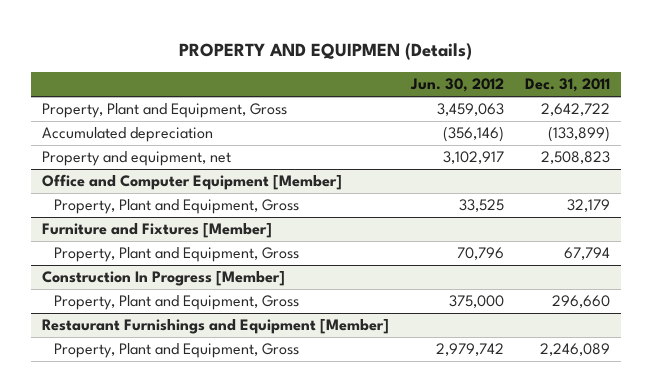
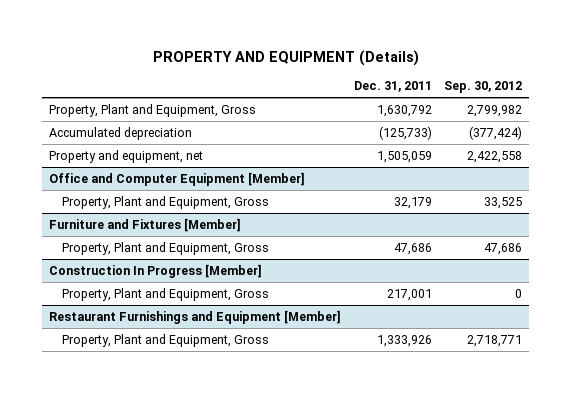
- PROPERTY AND EQUIPMEN (Details)
+ PROPERTY AND EQUIPMENT (Details)
- | Jun. 30, 2012 | Dec. 31, 2011
+ | Dec. 31, 2011 | Sep. 30, 2012
- Property, Plant and Equipment, Gross | 3,459,063 | 2,642,722
- Accumulated depreciation | (356,146) | (133,899)
- Property and equipment, net | 3,102,917 | 2,508,823
+ Property, Plant and Equipment, Gross | 1,630,792 | 2,799,982
+ Accumulated depreciation | (125,733) | (377,424)
+ Property and equipment, net | 1,505,059 | 2,422,558
@ Furniture and Fixtures [Member]
- Property, Plant and Equipment, Gross | 70,796 | 67,794
+ Property, Plant and Equipment, Gross | 47,686 | 47,686
@ Construction In Progress [Member]
- Property, Plant and Equipment, Gross | 375,000 | 296,660
+ Property, Plant and Equipment, Gross | 217,001 | 0
@ Restaurant Furnishings and Equipment [Member]
- Property, Plant and Equipment, Gross | 2,979,742 | 2,246,089
+ Property, Plant and Equipment, Gross | 1,333,926 | 2,718,771

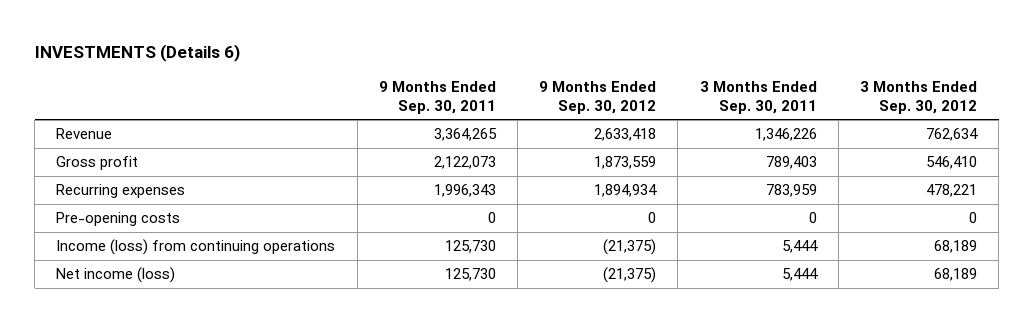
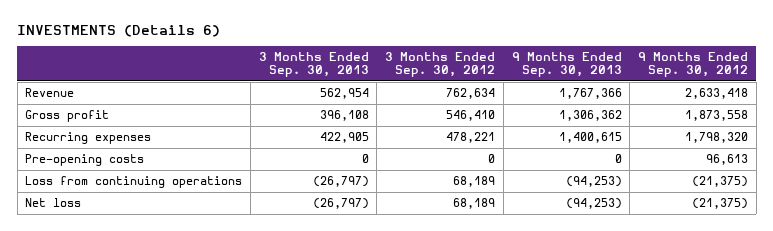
- | 9 Months Ended Sep. 30, 2011 | 9 Months Ended Sep. 30, 2012 | 3 Months Ended Sep. 30, 2011 | 3 Months Ended Sep. 30, 2012
+ | 3 Months Ended Sep. 30, 2013 | 3 Months Ended Sep. 30, 2012 | 9 Months Ended Sep. 30, 2013 | 9 Months Ended Sep. 30, 2012
- Gross profit | 2,122,073 | 1,873,559 | 789,403 | 546,410
- Recurring expenses | 1,996,343 | 1,894,934 | 783,959 | 478,221
- Pre-opening costs | 0 | 0 | 0 | 0
- Income (loss) from continuing operations | 125,730 | (21,375) | 5,444 | 68,189
- Net income (loss) | 125,730 | (21,375) | 5,444 | 68,189
+ Gross profit | 396,108 | 546,410 | 1,306,362 | 1,873,558
+ Recurring expenses | 422,905 | 478,221 | 1,400,615 | 1,798,320
+ Pre-opening costs | 0 | 0 | 0 | 96,613
+ Loss from continuing operations | (26,797) | 68,189 | (94,253) | (21,375)
+ Net loss | (26,797) | 68,189 | (94,253) | (21,375)

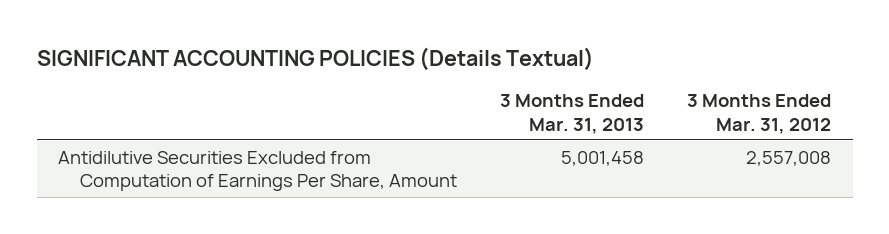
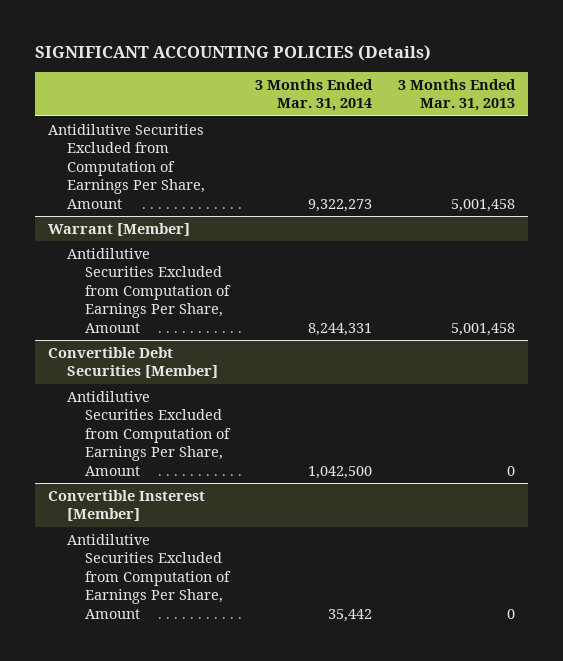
- SIGNIFICANT ACCOUNTING POLICIES (Details Textual)
+ SIGNIFICANT ACCOUNTING POLICIES (Details)
- | 3 Months Ended Mar. 31, 2013 | 3 Months Ended Mar. 31, 2012
+ | 3 Months Ended Mar. 31, 2014 | 3 Months Ended Mar. 31, 2013
+ Warrant [Member]
+ Antidilutive Securities Excluded from Computation of Earnings Per Share, Amount | 8,244,331 | 5,001,458
+ Convertible Debt Securities [Member]
+ Antidilutive Securities Excluded from Computation of Earnings Per Share, Amount | 1,042,500 | 0
+ Convertible Insterest [Member]
+ Antidilutive Securities Excluded from Computation of Earnings Per Share, Amount | 35,442 | 0

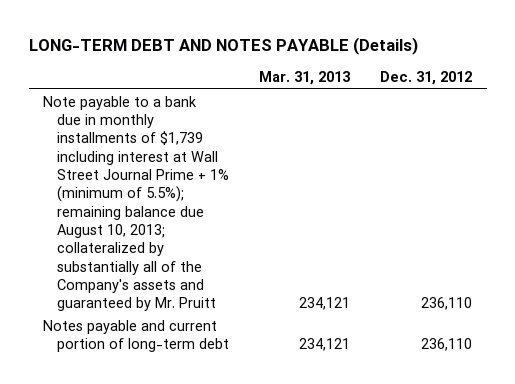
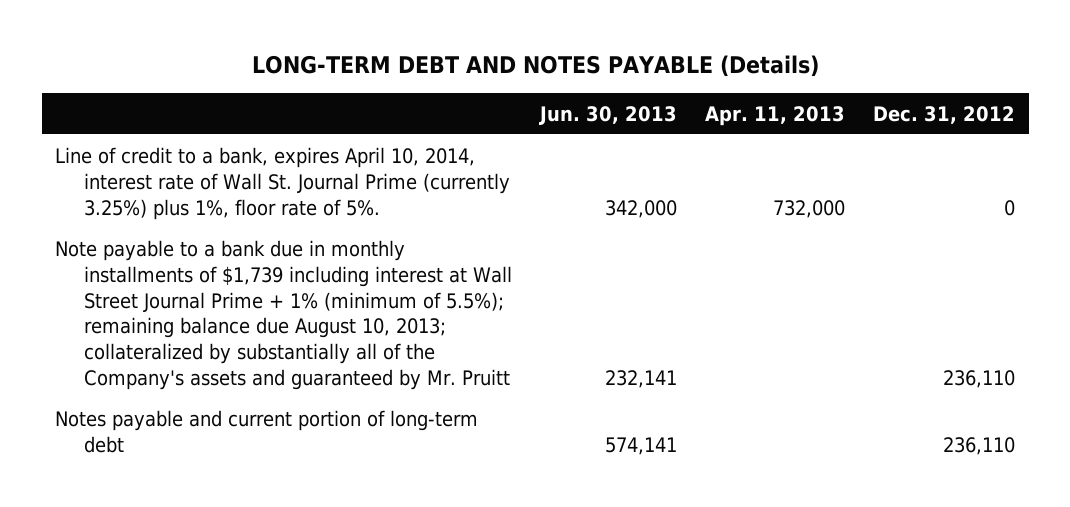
- | Mar. 31, 2013 | Dec. 31, 2012
+ | Jun. 30, 2013 | Apr. 11, 2013 | Dec. 31, 2012
+ Line of credit to a bank, expires April 10, 2014, interest rate of Wall St. Journal Prime (currently 3.25%) plus 1%, floor rate of 5%. | 342,000 | 732,000 | 0

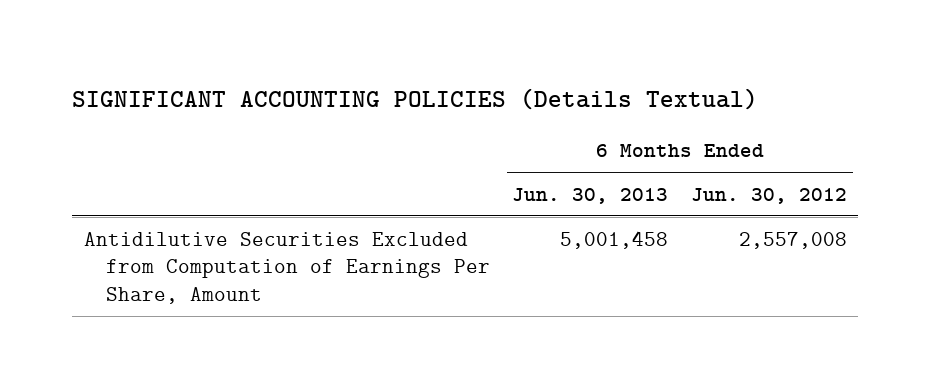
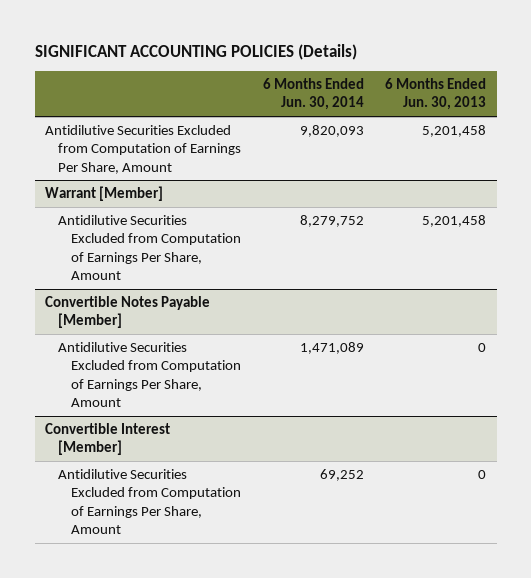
- SIGNIFICANT ACCOUNTING POLICIES (Details Textual)
+ SIGNIFICANT ACCOUNTING POLICIES (Details)
- | 6 Months Ended Jun. 30, 2013 | 6 Months Ended Jun. 30, 2012
+ | 6 Months Ended Jun. 30, 2014 | 6 Months Ended Jun. 30, 2013
- Antidilutive Securities Excluded from Computation of Earnings Per Share, Amount | 5,001,458 | 2,557,008
+ Antidilutive Securities Excluded from Computation of Earnings Per Share, Amount | 9,820,093 | 5,201,458
+ Warrant [Member]
+ Antidilutive Securities Excluded from Computation of Earnings Per Share, Amount | 8,279,752 | 5,201,458
+ Convertible Notes Payable [Member]
+ Antidilutive Securities Excluded from Computation of Earnings Per Share, Amount | 1,471,089 | 0
+ Convertible Interest [Member]
+ Antidilutive Securities Excluded from Computation of Earnings Per Share, Amount | 69,252 | 0

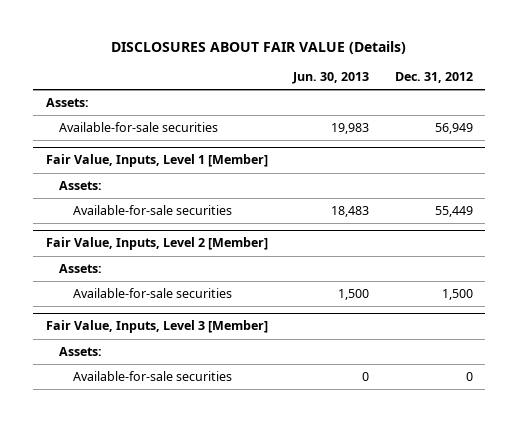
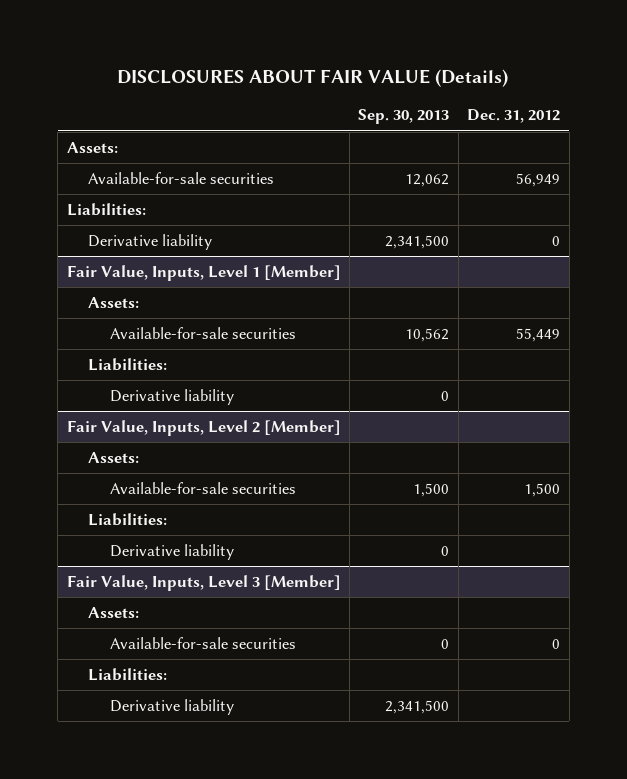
- | Jun. 30, 2013 | Dec. 31, 2012
+ | Sep. 30, 2013 | Dec. 31, 2012
+ Liabilities:
+ Derivative liability | 2,341,500 | 0
@ Fair Value, Inputs, Level 1 [Member]
+ Liabilities:
+ Derivative liability | 0 |
@ Fair Value, Inputs, Level 2 [Member]
+ Liabilities:
+ Derivative liability | 0 |
@ Fair Value, Inputs, Level 3 [Member]
+ Liabilities:
+ Derivative liability | 2,341,500 |

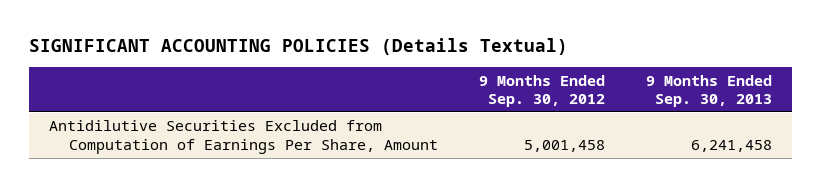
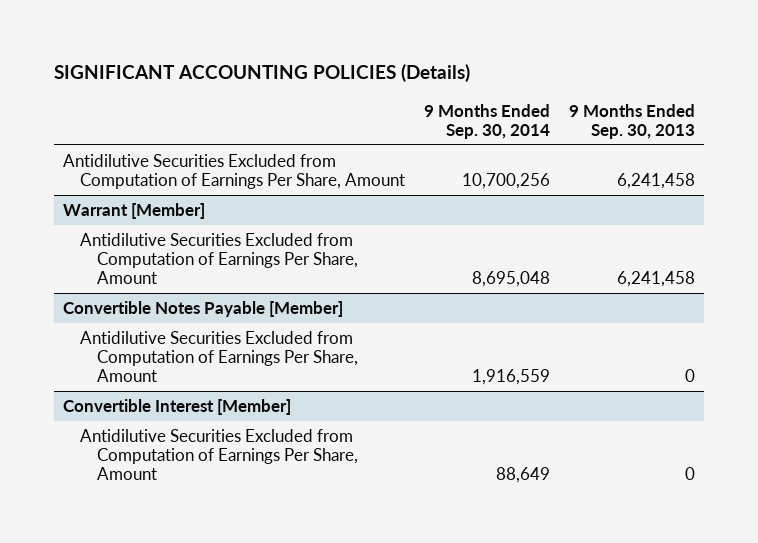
- SIGNIFICANT ACCOUNTING POLICIES (Details Textual)
+ SIGNIFICANT ACCOUNTING POLICIES (Details)
- | 9 Months Ended Sep. 30, 2012 | 9 Months Ended Sep. 30, 2013
+ | 9 Months Ended Sep. 30, 2014 | 9 Months Ended Sep. 30, 2013
+ Warrant [Member]
+ Antidilutive Securities Excluded from Computation of Earnings Per Share, Amount | 8,695,048 | 6,241,458
+ Convertible Notes Payable [Member]
+ Antidilutive Securities Excluded from Computation of Earnings Per Share, Amount | 1,916,559 | 0
+ Convertible Interest [Member]
+ Antidilutive Securities Excluded from Computation of Earnings Per Share, Amount | 88,649 | 0

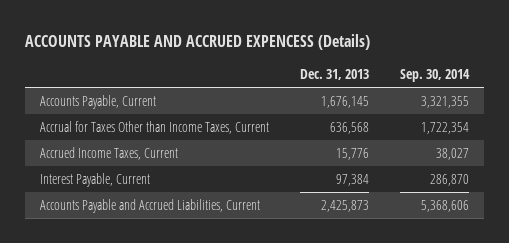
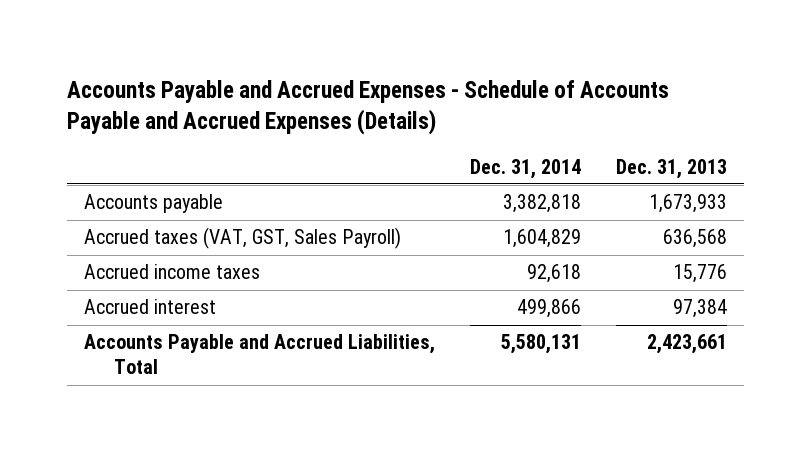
- ACCOUNTS PAYABLE AND ACCRUED EXPENCESS (Details)
+ Accounts Payable and Accrued Expenses - Schedule of Accounts Payable and Accrued Expenses (Details)
- | Dec. 31, 2013 | Sep. 30, 2014
+ | Dec. 31, 2014 | Dec. 31, 2013
- Accounts Payable, Current | 1,676,145 | 3,321,355
- Accrual for Taxes Other than Income Taxes, Current | 636,568 | 1,722,354
- Accrued Income Taxes, Current | 15,776 | 38,027
- Interest Payable, Current | 97,384 | 286,870
- Accounts Payable and Accrued Liabilities, Current | 2,425,873 | 5,368,606
+ Accounts payable | 3,382,818 | 1,673,933
+ Accrued taxes (VAT, GST, Sales Payroll) | 1,604,829 | 636,568
+ Accrued income taxes | 92,618 | 15,776
+ Accrued interest | 499,866 | 97,384
+ Accounts Payable and Accrued Liabilities, Total | 5,580,131 | 2,423,661

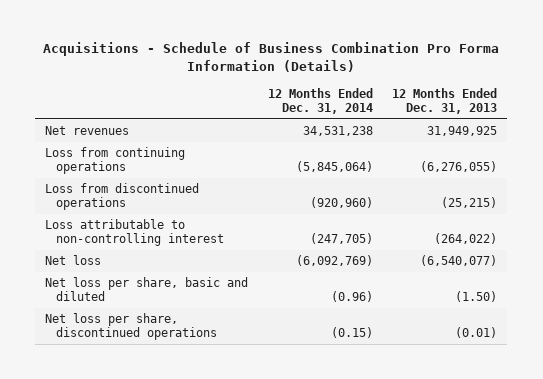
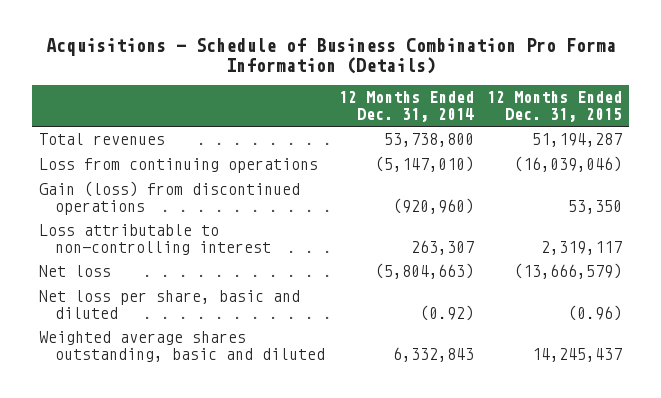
- | 12 Months Ended Dec. 31, 2014 | 12 Months Ended Dec. 31, 2013
+ | 12 Months Ended Dec. 31, 2014 | 12 Months Ended Dec. 31, 2015
- Net revenues | 34,531,238 | 31,949,925
- Loss from continuing operations | (5,845,064) | (6,276,055)
- Loss from discontinued operations | (920,960) | (25,215)
- Loss attributable to non-controlling interest | (247,705) | (264,022)
- Net loss | (6,092,769) | (6,540,077)
- Net loss per share, basic and diluted | (0.96) | (1.50)
- Net loss per share, discontinued operations | (0.15) | (0.01)
+ Total revenues | 53,738,800 | 51,194,287
+ Loss from continuing operations | (5,147,010) | (16,039,046)
+ Gain (loss) from discontinued operations | (920,960) | 53,350
+ Loss attributable to non-controlling interest | 263,307 | 2,319,117
+ Net loss | (5,804,663) | (13,666,579)
+ Net loss per share, basic and diluted | (0.92) | (0.96)
+ Weighted average shares outstanding, basic and diluted | 6,332,843 | 14,245,437

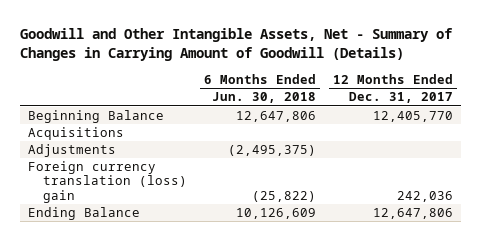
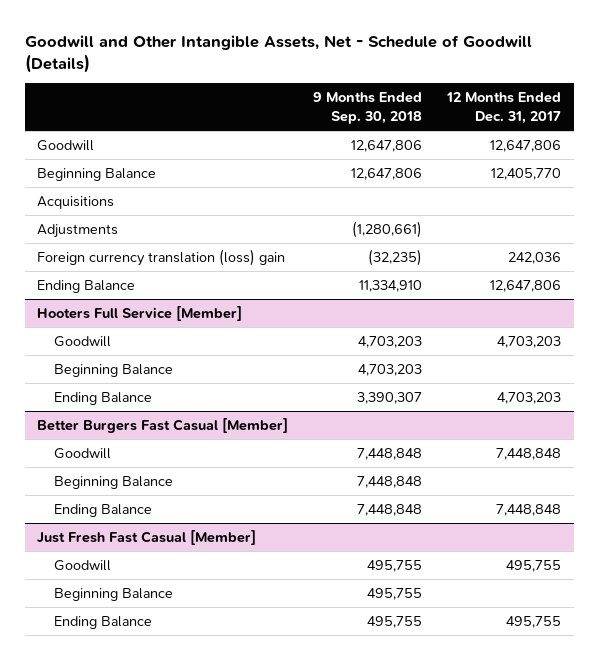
- Goodwill and Other Intangible Assets, Net - Summary of Changes in Carrying Amount of Goodwill (Details)
+ Goodwill and Other Intangible Assets, Net - Schedule of Goodwill (Details)
- | 6 Months Ended Jun. 30, 2018 | 12 Months Ended Dec. 31, 2017
+ | 9 Months Ended Sep. 30, 2018 | 12 Months Ended Dec. 31, 2017
+ Goodwill | 12,647,806 | 12,647,806
+ Hooters Full Service [Member]
+ Goodwill | 4,703,203 | 4,703,203
+ Beginning Balance | 4,703,203 |
+ Ending Balance | 3,390,307 | 4,703,203
+ Better Burgers Fast Casual [Member]
+ Goodwill | 7,448,848 | 7,448,848
+ Beginning Balance | 7,448,848 |
+ Ending Balance | 7,448,848 | 7,448,848
+ Just Fresh Fast Casual [Member]
+ Goodwill | 495,755 | 495,755
+ Beginning Balance | 495,755 |
+ Ending Balance | 495,755 | 495,755

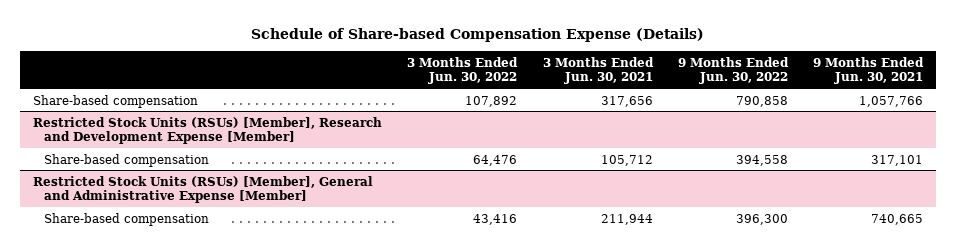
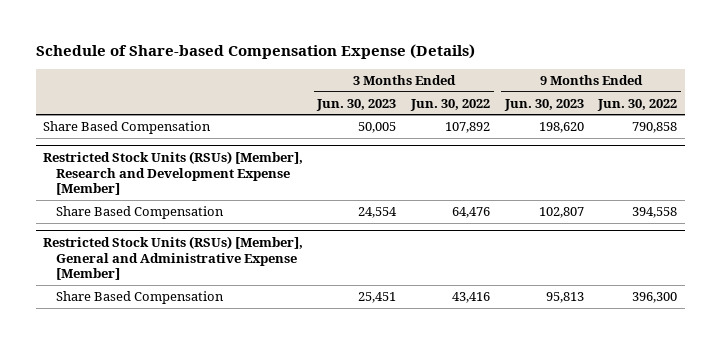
- | 3 Months Ended Jun. 30, 2022 | 3 Months Ended Jun. 30, 2021 | 9 Months Ended Jun. 30, 2022 | 9 Months Ended Jun. 30, 2021
+ | 3 Months Ended Jun. 30, 2023 | 3 Months Ended Jun. 30, 2022 | 9 Months Ended Jun. 30, 2023 | 9 Months Ended Jun. 30, 2022
- Share-based compensation | 107,892 | 317,656 | 790,858 | 1,057,766
+ Share Based Compensation | 50,005 | 107,892 | 198,620 | 790,858
@ Restricted Stock Units (RSUs) [Member], Research and Development Expense [Member]
- Share-based compensation | 64,476 | 105,712 | 394,558 | 317,101
+ Share Based Compensation | 24,554 | 64,476 | 102,807 | 394,558
@ Restricted Stock Units (RSUs) [Member], General and Administrative Expense [Member]
- Share-based compensation | 43,416 | 211,944 | 396,300 | 740,665
+ Share Based Compensation | 25,451 | 43,416 | 95,813 | 396,300

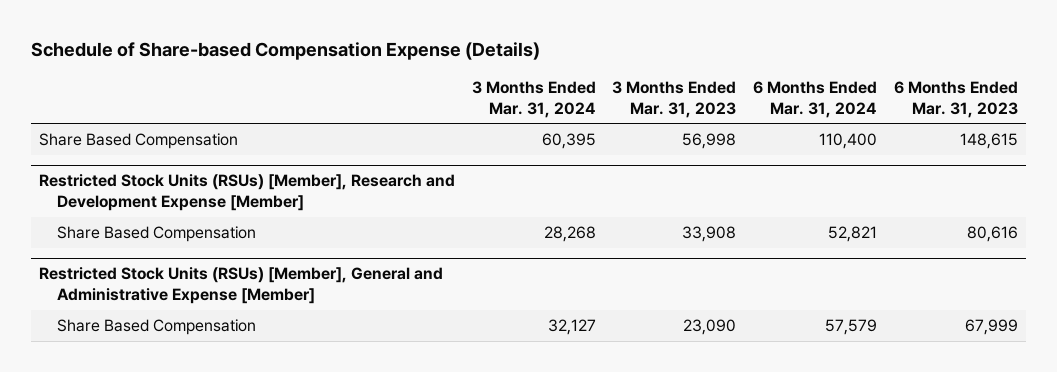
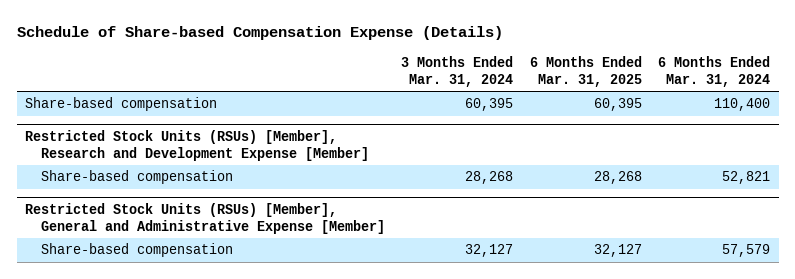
- | 3 Months Ended Mar. 31, 2024 | 3 Months Ended Mar. 31, 2023 | 6 Months Ended Mar. 31, 2024 | 6 Months Ended Mar. 31, 2023
+ | 3 Months Ended Mar. 31, 2024 | 6 Months Ended Mar. 31, 2025 | 6 Months Ended Mar. 31, 2024
- Share Based Compensation | 60,395 | 56,998 | 110,400 | 148,615
+ Share-based compensation | 60,395 | 60,395 | 110,400
@ Restricted Stock Units (RSUs) [Member], Research and Development Expense [Member]
- Share Based Compensation | 28,268 | 33,908 | 52,821 | 80,616
+ Share-based compensation | 28,268 | 28,268 | 52,821
@ Restricted Stock Units (RSUs) [Member], General and Administrative Expense [Member]
- Share Based Compensation | 32,127 | 23,090 | 57,579 | 67,999
+ Share-based compensation | 32,127 | 32,127 | 57,579

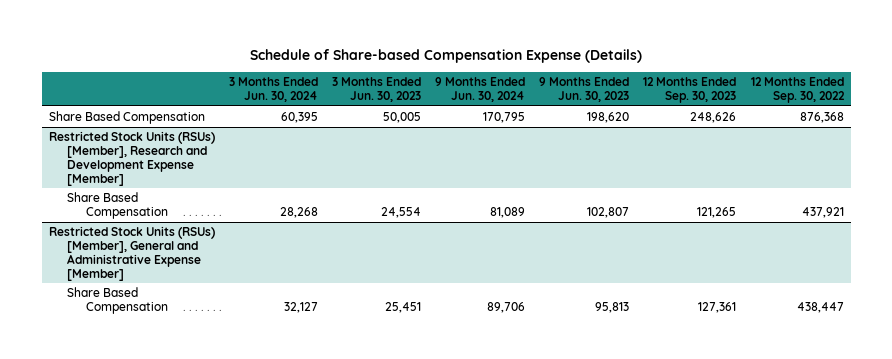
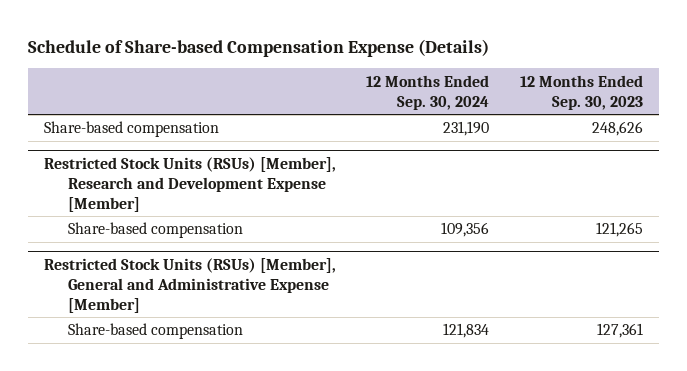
- | 3 Months Ended Jun. 30, 2024 | 3 Months Ended Jun. 30, 2023 | 9 Months Ended Jun. 30, 2024 | 9 Months Ended Jun. 30, 2023 | 12 Months Ended Sep. 30, 2023 | 12 Months Ended Sep. 30, 2022
+ | 12 Months Ended Sep. 30, 2024 | 12 Months Ended Sep. 30, 2023
- Share Based Compensation | 60,395 | 50,005 | 170,795 | 198,620 | 248,626 | 876,368
+ Share-based compensation | 231,190 | 248,626
@ Restricted Stock Units (RSUs) [Member], Research and Development Expense [Member]
- Share Based Compensation | 28,268 | 24,554 | 81,089 | 102,807 | 121,265 | 437,921
+ Share-based compensation | 109,356 | 121,265
@ Restricted Stock Units (RSUs) [Member], General and Administrative Expense [Member]
- Share Based Compensation | 32,127 | 25,451 | 89,706 | 95,813 | 127,361 | 438,447
+ Share-based compensation | 121,834 | 127,361

